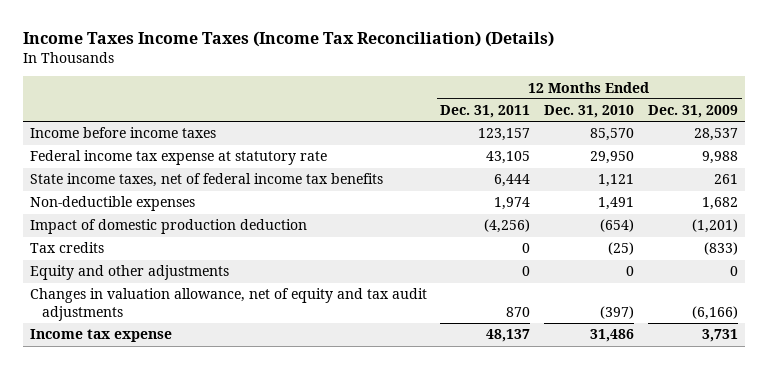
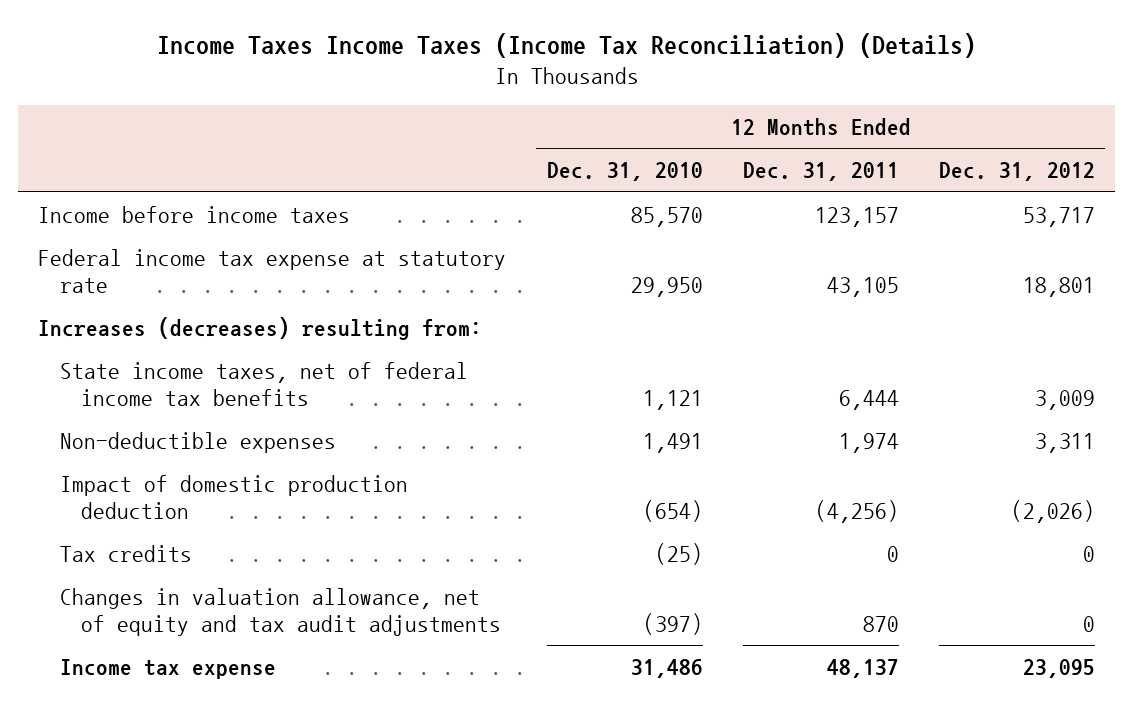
- | 12 Months Ended Dec. 31, 2011 | 12 Months Ended Dec. 31, 2010 | 12 Months Ended Dec. 31, 2009
+ | 12 Months Ended Dec. 31, 2010 | 12 Months Ended Dec. 31, 2011 | 12 Months Ended Dec. 31, 2012
+ Increases (decreases) resulting from:
- Equity and other adjustments | 0 | 0 | 0

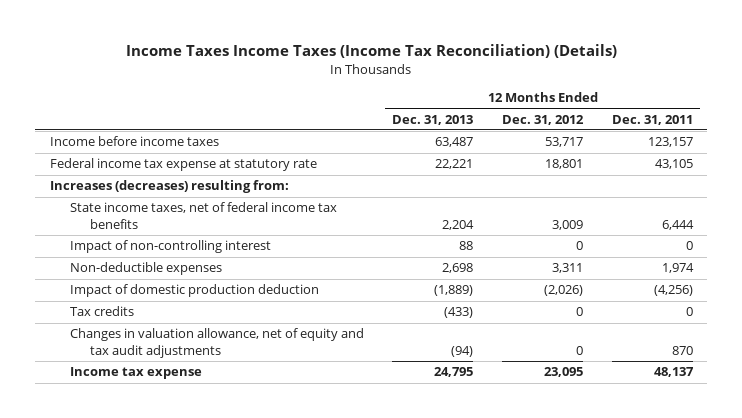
- | 12 Months Ended Dec. 31, 2010 | 12 Months Ended Dec. 31, 2011 | 12 Months Ended Dec. 31, 2012
+ | 12 Months Ended Dec. 31, 2013 | 12 Months Ended Dec. 31, 2012 | 12 Months Ended Dec. 31, 2011
+ Impact of non-controlling interest | 88 | 0 | 0

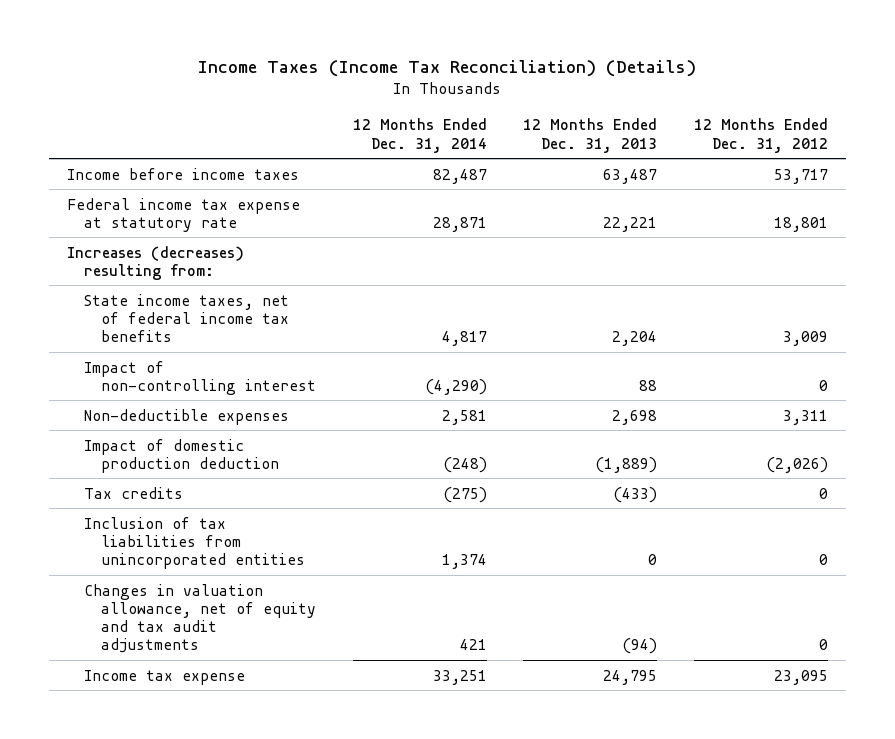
- Income Taxes Income Taxes (Income Tax Reconciliation) (Details)
+ Income Taxes (Income Tax Reconciliation) (Details)
- | 12 Months Ended Dec. 31, 2013 | 12 Months Ended Dec. 31, 2012 | 12 Months Ended Dec. 31, 2011
+ | 12 Months Ended Dec. 31, 2014 | 12 Months Ended Dec. 31, 2013 | 12 Months Ended Dec. 31, 2012
+ Inclusion of tax liabilities from unincorporated entities | 1,374 | 0 | 0

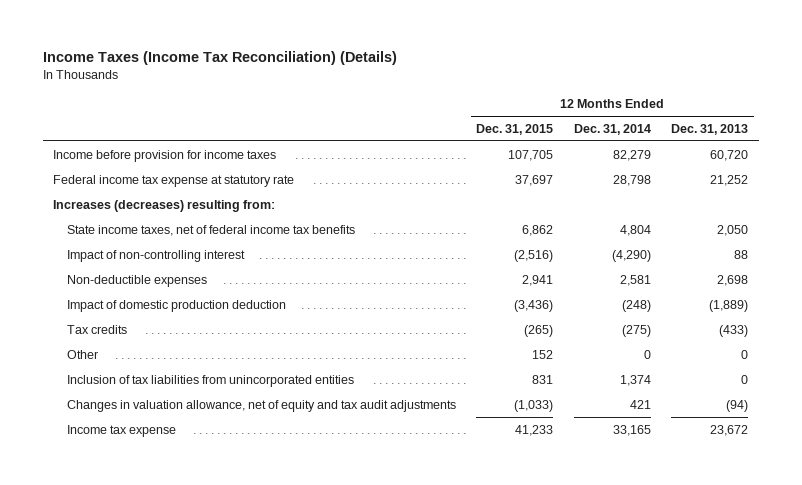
- | 12 Months Ended Dec. 31, 2014 | 12 Months Ended Dec. 31, 2013 | 12 Months Ended Dec. 31, 2012
+ | 12 Months Ended Dec. 31, 2015 | 12 Months Ended Dec. 31, 2014 | 12 Months Ended Dec. 31, 2013
- Income before income taxes | 82,487 | 63,487 | 53,717
- Federal income tax expense at statutory rate | 28,871 | 22,221 | 18,801
+ Income before provision for income taxes | 107,705 | 82,279 | 60,720
+ Federal income tax expense at statutory rate | 37,697 | 28,798 | 21,252
- State income taxes, net of federal income tax benefits | 4,817 | 2,204 | 3,009
+ State income taxes, net of federal income tax benefits | 6,862 | 4,804 | 2,050
+ Other | 152 | 0 | 0
- Income tax expense | 33,251 | 24,795 | 23,095
+ Income tax expense | 41,233 | 33,165 | 23,672

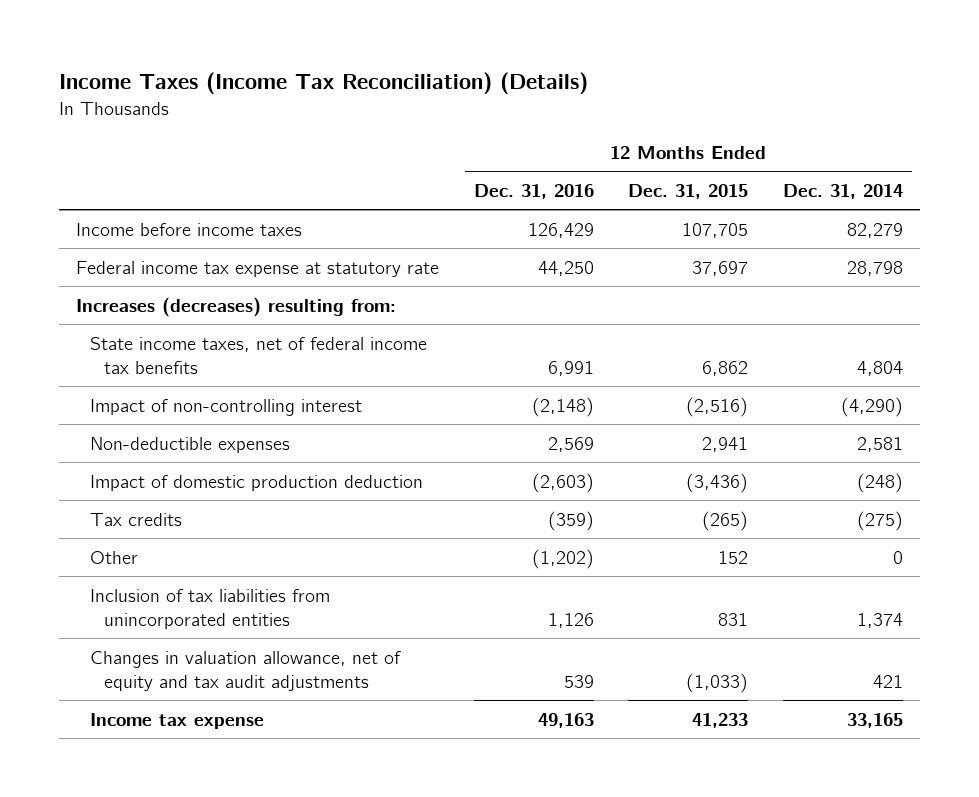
- | 12 Months Ended Dec. 31, 2015 | 12 Months Ended Dec. 31, 2014 | 12 Months Ended Dec. 31, 2013
+ | 12 Months Ended Dec. 31, 2016 | 12 Months Ended Dec. 31, 2015 | 12 Months Ended Dec. 31, 2014
- Income before provision for income taxes | 107,705 | 82,279 | 60,720
+ Income before income taxes | 126,429 | 107,705 | 82,279

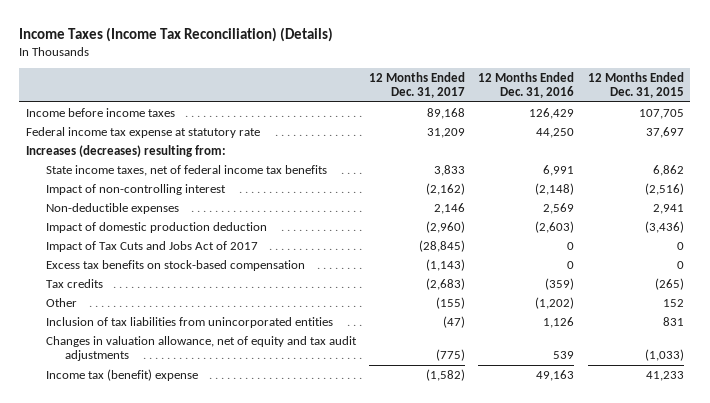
- | 12 Months Ended Dec. 31, 2016 | 12 Months Ended Dec. 31, 2015 | 12 Months Ended Dec. 31, 2014
+ | 12 Months Ended Dec. 31, 2017 | 12 Months Ended Dec. 31, 2016 | 12 Months Ended Dec. 31, 2015
+ Impact of Tax Cuts and Jobs Act of 2017 | (28,845) | 0 | 0
+ Excess tax benefits on stock-based compensation | (1,143) | 0 | 0
- Income tax expense | 49,163 | 41,233 | 33,165
+ Income tax (benefit) expense | (1,582) | 49,163 | 41,233

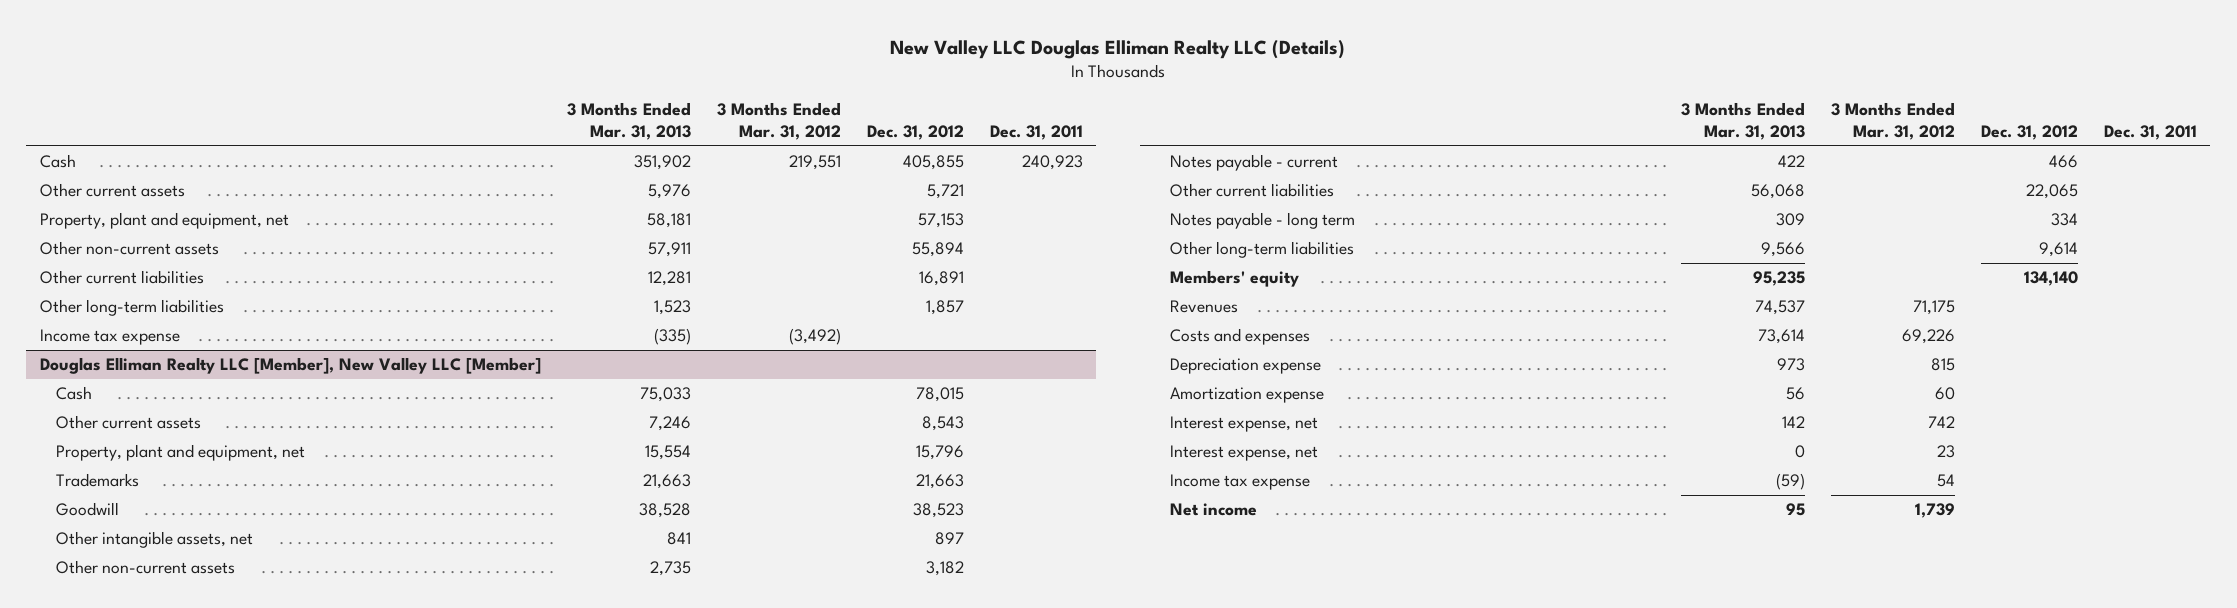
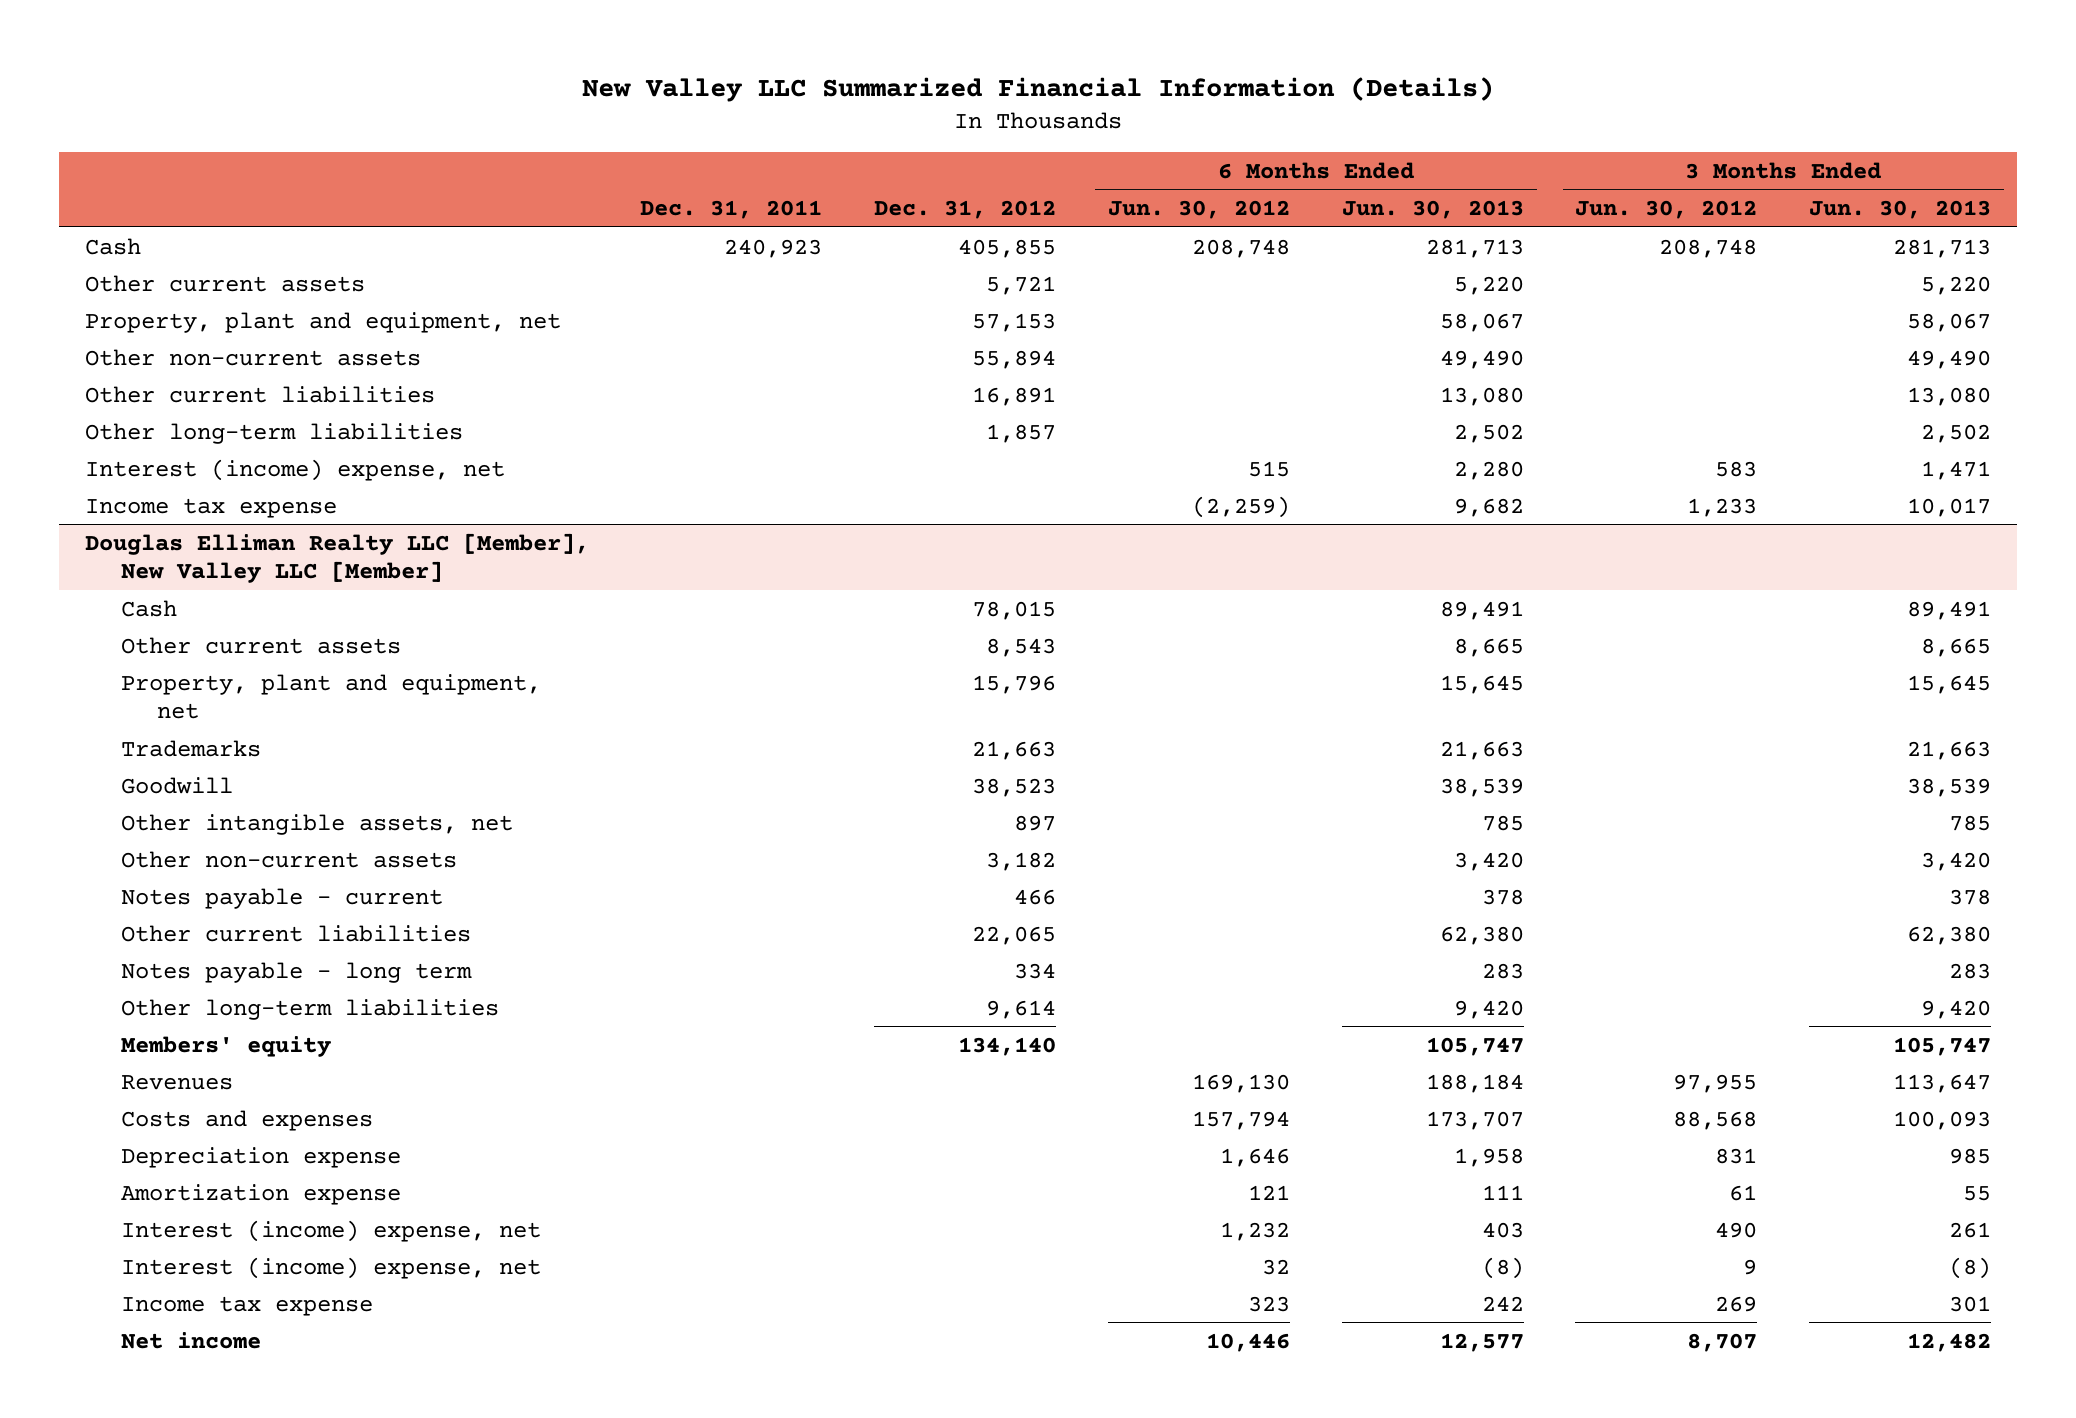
- New Valley LLC Douglas Elliman Realty LLC (Details)
+ New Valley LLC Summarized Financial Information (Details)
- | 3 Months Ended Mar. 31, 2013 | 3 Months Ended Mar. 31, 2012 | Dec. 31, 2012 | Dec. 31, 2011
+ | Dec. 31, 2011 | Dec. 31, 2012 | 6 Months Ended Jun. 30, 2012 | 6 Months Ended Jun. 30, 2013 | 3 Months Ended Jun. 30, 2012 | 3 Months Ended Jun. 30, 2013
+ Interest (income) expense, net | | | 515 | 2,280 | 583 | 1,471
@ Douglas Elliman Realty LLC [Member], New Valley LLC [Member]
- Interest expense, net | 142 | 742 | |
- Interest expense, net | 0 | 23 | |
+ Interest (income) expense, net | | | 1,232 | 403 | 490 | 261
+ Interest (income) expense, net | | | 32 | (8) | 9 | (8)

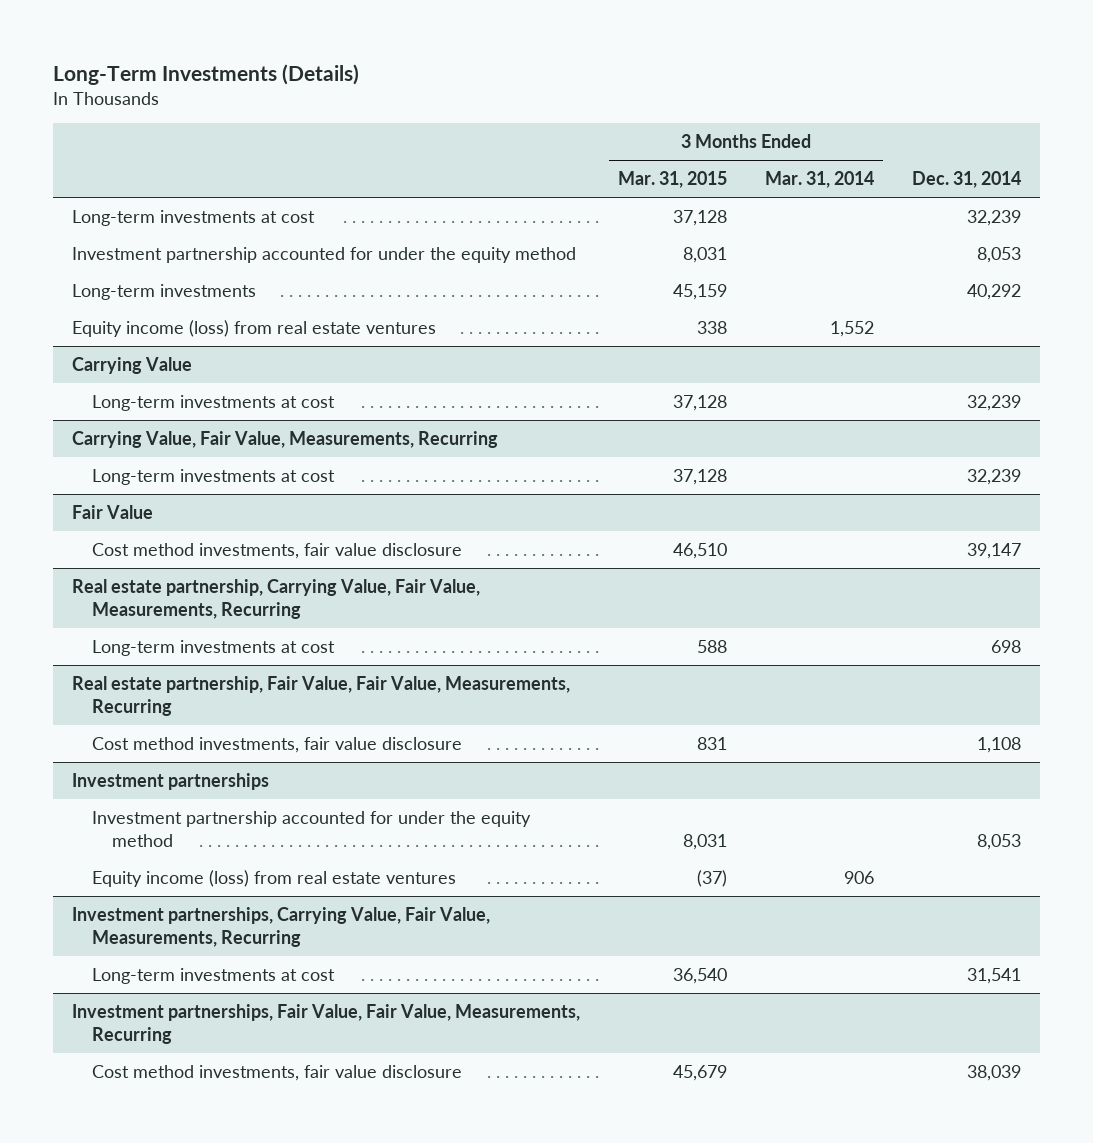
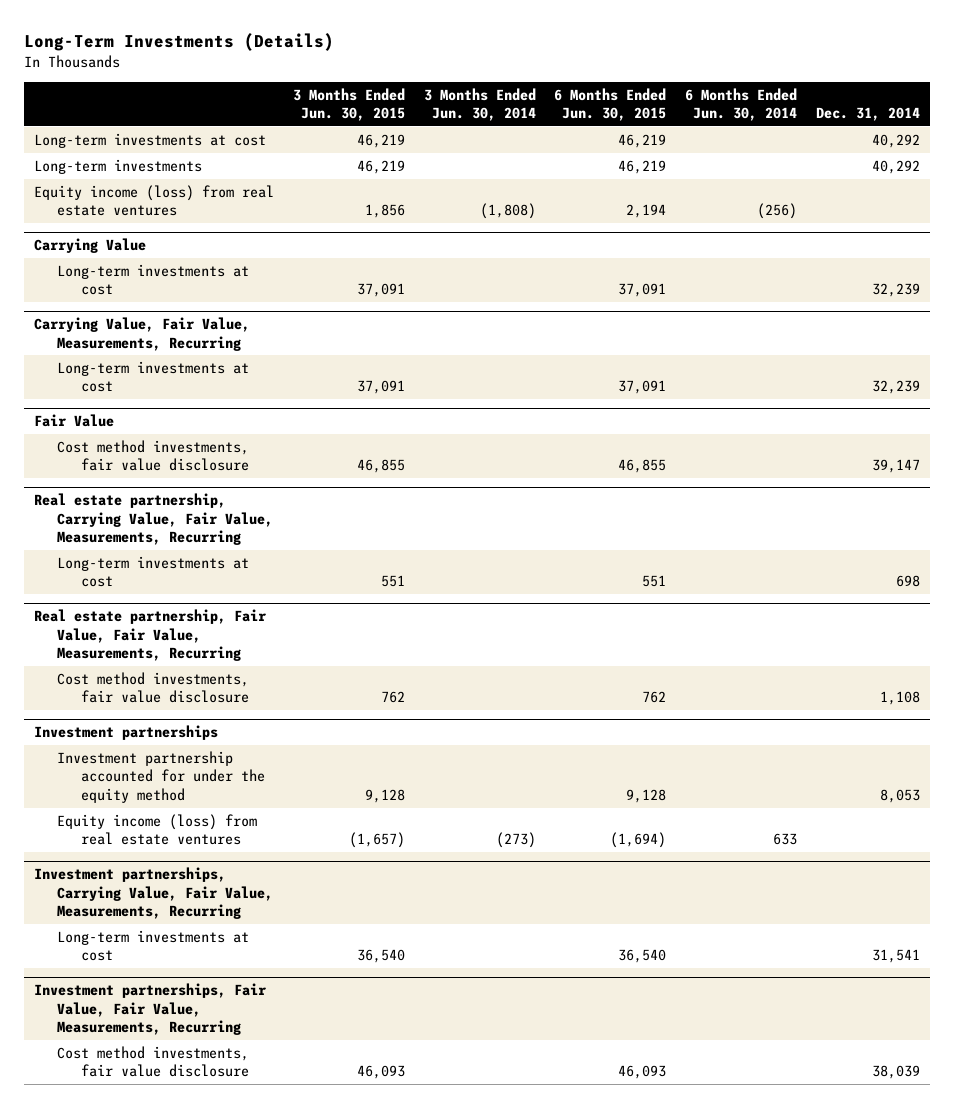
- | 3 Months Ended Mar. 31, 2015 | 3 Months Ended Mar. 31, 2014 | Dec. 31, 2014
+ | 3 Months Ended Jun. 30, 2015 | 3 Months Ended Jun. 30, 2014 | 6 Months Ended Jun. 30, 2015 | 6 Months Ended Jun. 30, 2014 | Dec. 31, 2014
- Long-term investments at cost | 37,128 | | 32,239
- Investment partnership accounted for under the equity method | 8,031 | | 8,053
+ Long-term investments at cost | 46,219 | | 46,219 | | 40,292

